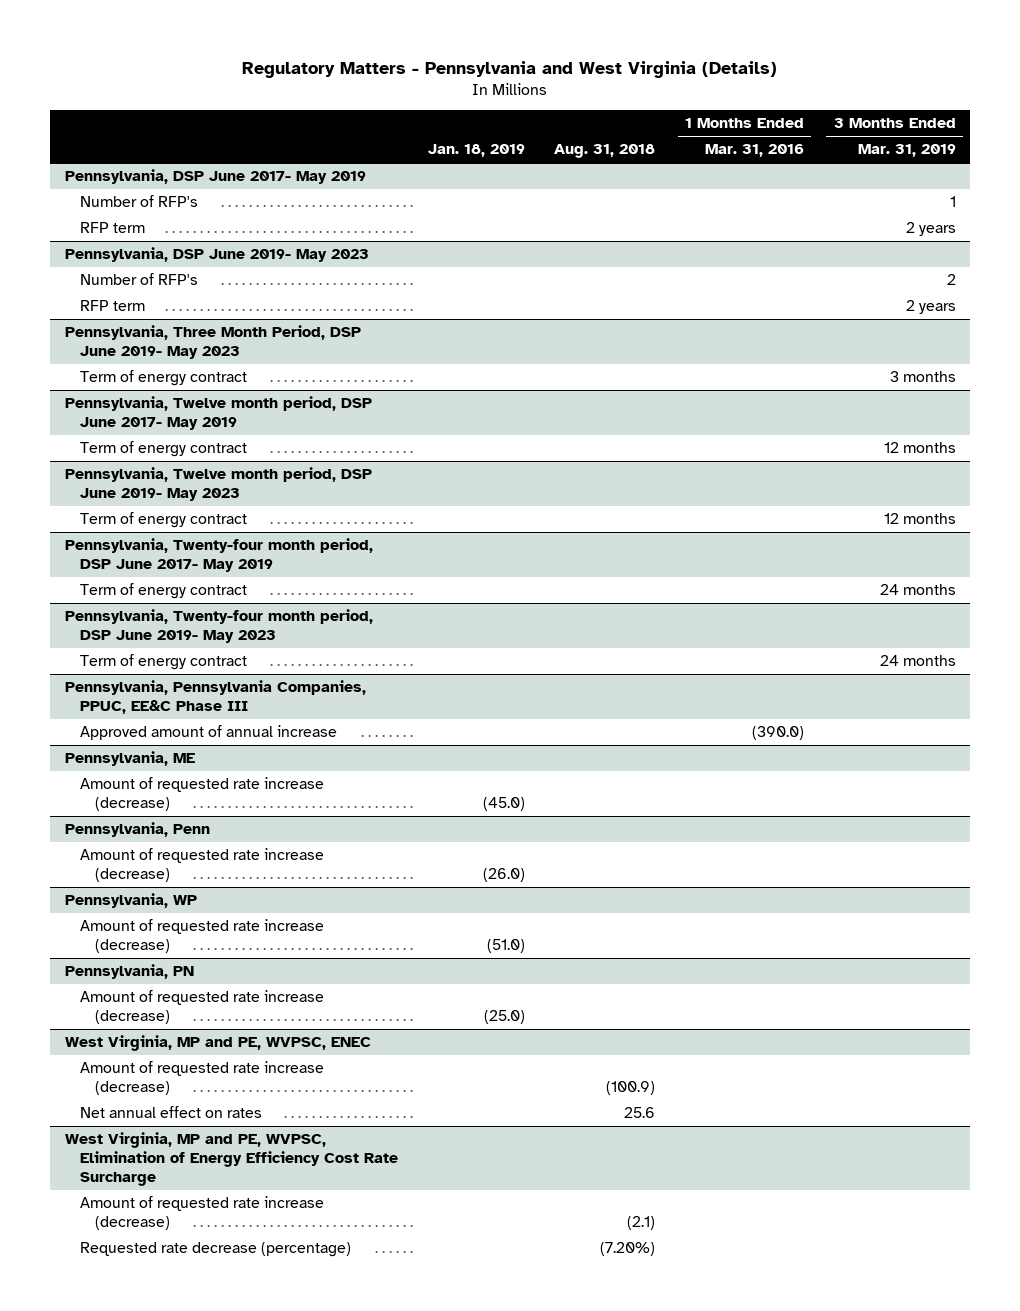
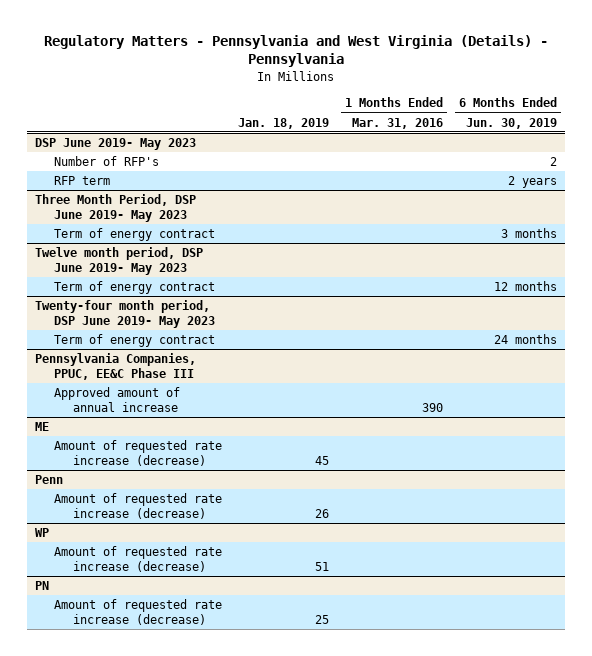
- Regulatory Matters - Pennsylvania and West Virginia (Details)
+ Regulatory Matters - Pennsylvania and West Virginia (Details) - Pennsylvania
- | Jan. 18, 2019 | Aug. 31, 2018 | 1 Months Ended Mar. 31, 2016 | 3 Months Ended Mar. 31, 2019
+ | Jan. 18, 2019 | 1 Months Ended Mar. 31, 2016 | 6 Months Ended Jun. 30, 2019
- Pennsylvania, DSP June 2017- May 2019
- Number of RFP's | | | | 1
- RFP term | | | | 2 years
- Pennsylvania, DSP June 2019- May 2023
+ DSP June 2019- May 2023
- Pennsylvania, Three Month Period, DSP June 2019- May 2023
+ Three Month Period, DSP June 2019- May 2023
- Pennsylvania, Twelve month period, DSP June 2017- May 2019
- Term of energy contract | | | | 12 months
- Pennsylvania, Twelve month period, DSP June 2019- May 2023
+ Twelve month period, DSP June 2019- May 2023
- Pennsylvania, Twenty-four month period, DSP June 2017- May 2019
- Term of energy contract | | | | 24 months
- Pennsylvania, Twenty-four month period, DSP June 2019- May 2023
+ Twenty-four month period, DSP June 2019- May 2023
- Pennsylvania, Pennsylvania Companies, PPUC, EE&C Phase III
- Approved amount of annual increase | | | (390.0) |
- Pennsylvania, ME
- Amount of requested rate increase (decrease) | (45.0) | | |
- Pennsylvania, Penn
- Amount of requested rate increase (decrease) | (26.0) | | |
- Pennsylvania, WP
- Amount of requested rate increase (decrease) | (51.0) | | |
- Pennsylvania, PN
- Amount of requested rate increase (decrease) | (25.0) | | |
- West Virginia, MP and PE, WVPSC, ENEC
- Amount of requested rate increase (decrease) | | (100.9) | |
- Net annual effect on rates | | 25.6 | |
- West Virginia, MP and PE, WVPSC, Elimination of Energy Efficiency Cost Rate Surcharge
- Amount of requested rate increase (decrease) | | (2.1) | |
- Requested rate decrease (percentage) | | (7.20%) | |
+ Pennsylvania Companies, PPUC, EE&C Phase III
+ Approved amount of annual increase | | 390 |
+ ME
+ Amount of requested rate increase (decrease) | 45 | |
+ Penn
+ Amount of requested rate increase (decrease) | 26 | |
+ WP
+ Amount of requested rate increase (decrease) | 51 | |
+ PN
+ Amount of requested rate increase (decrease) | 25 | |

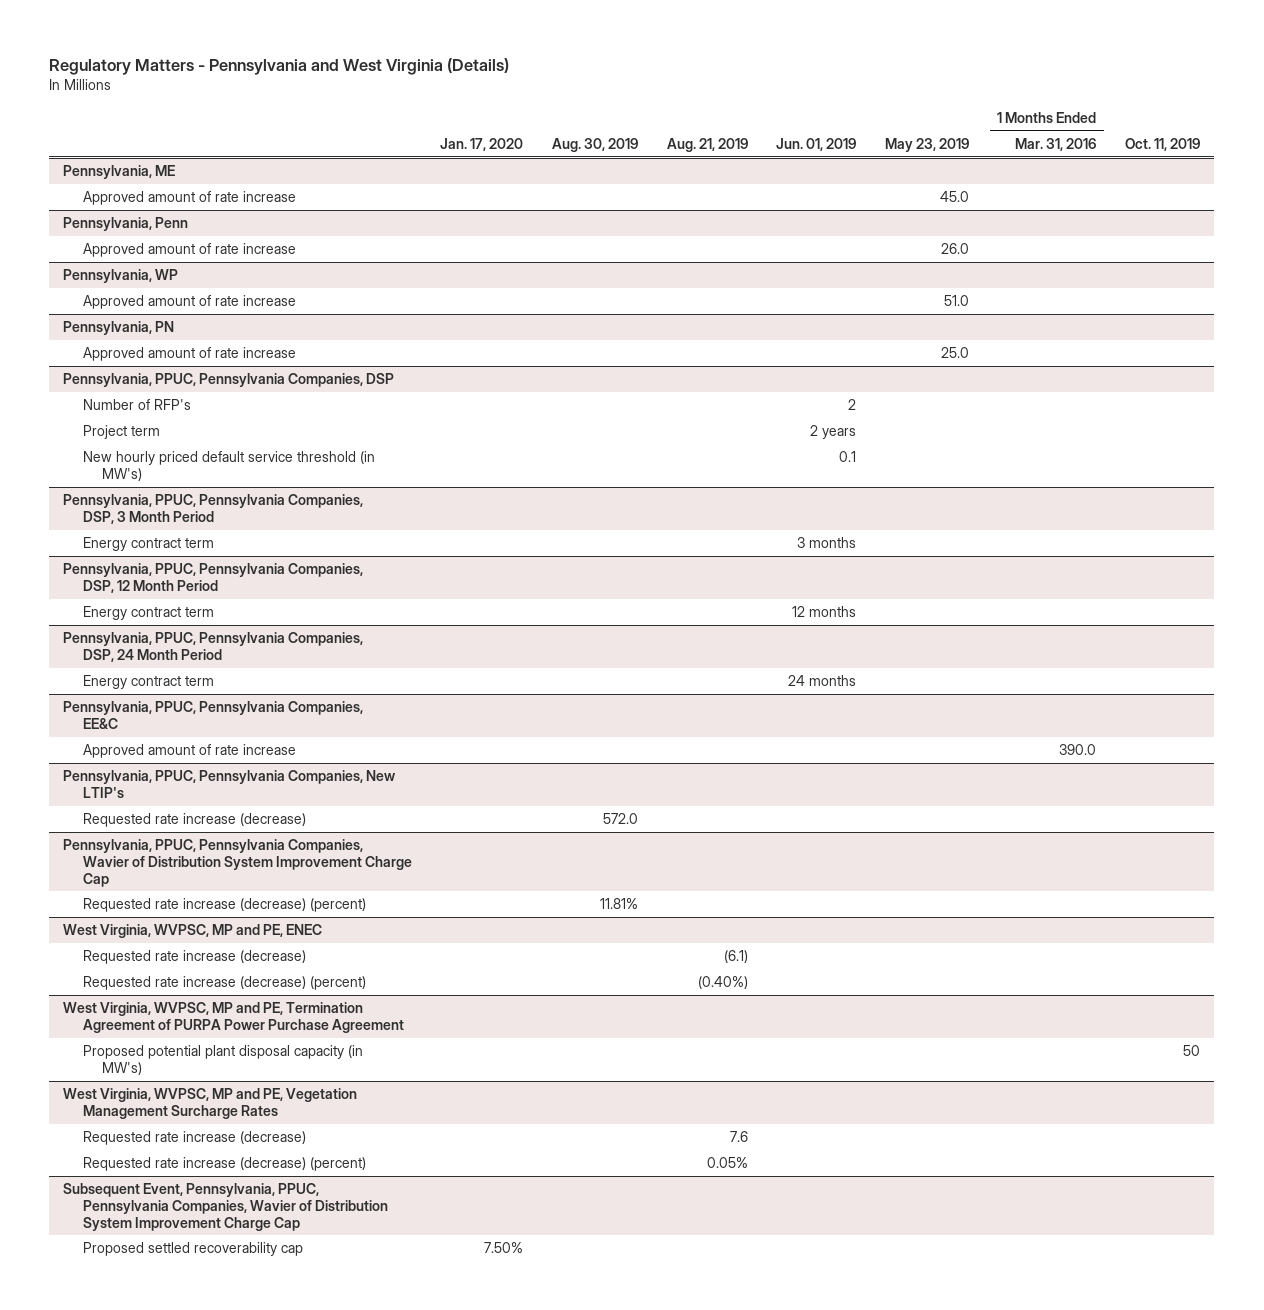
- Regulatory Matters - Pennsylvania and West Virginia (Details) - Pennsylvania
+ Regulatory Matters - Pennsylvania and West Virginia (Details)
- | Jan. 18, 2019 | 1 Months Ended Mar. 31, 2016 | 6 Months Ended Jun. 30, 2019
+ | Jan. 17, 2020 | Aug. 30, 2019 | Aug. 21, 2019 | Jun. 01, 2019 | May 23, 2019 | 1 Months Ended Mar. 31, 2016 | Oct. 11, 2019
- DSP June 2019- May 2023
- Number of RFP's | | | 2
- RFP term | | | 2 years
- Three Month Period, DSP June 2019- May 2023
- Term of energy contract | | | 3 months
- Twelve month period, DSP June 2019- May 2023
- Term of energy contract | | | 12 months
- Twenty-four month period, DSP June 2019- May 2023
- Term of energy contract | | | 24 months
- Pennsylvania Companies, PPUC, EE&C Phase III
- Approved amount of annual increase | | 390 |
- ME
- Amount of requested rate increase (decrease) | 45 | |
- Penn
- Amount of requested rate increase (decrease) | 26 | |
- WP
- Amount of requested rate increase (decrease) | 51 | |
- PN
- Amount of requested rate increase (decrease) | 25 | |
+ Pennsylvania, ME
+ Approved amount of rate increase | | | | | 45.0 | |
+ Pennsylvania, Penn
+ Approved amount of rate increase | | | | | 26.0 | |
+ Pennsylvania, WP
+ Approved amount of rate increase | | | | | 51.0 | |
+ Pennsylvania, PN
+ Approved amount of rate increase | | | | | 25.0 | |
+ Pennsylvania, PPUC, Pennsylvania Companies, DSP
+ Number of RFP's | | | | 2 | | |
+ Project term | | | | 2 years | | |
+ New hourly priced default service threshold (in MW's) | | | | 0.1 | | |
+ Pennsylvania, PPUC, Pennsylvania Companies, DSP, 3 Month Period
+ Energy contract term | | | | 3 months | | |
+ Pennsylvania, PPUC, Pennsylvania Companies, DSP, 12 Month Period
+ Energy contract term | | | | 12 months | | |
+ Pennsylvania, PPUC, Pennsylvania Companies, DSP, 24 Month Period
+ Energy contract term | | | | 24 months | | |
+ Pennsylvania, PPUC, Pennsylvania Companies, EE&C
+ Approved amount of rate increase | | | | | | 390.0 |
+ Pennsylvania, PPUC, Pennsylvania Companies, New LTIP's
+ Requested rate increase (decrease) | | 572.0 | | | | |
+ Pennsylvania, PPUC, Pennsylvania Companies, Wavier of Distribution System Improvement Charge Cap
+ Requested rate increase (decrease) (percent) | | 11.81% | | | | |
+ West Virginia, WVPSC, MP and PE, ENEC
+ Requested rate increase (decrease) | | | (6.1) | | | |
+ Requested rate increase (decrease) (percent) | | | (0.40%) | | | |
+ West Virginia, WVPSC, MP and PE, Termination Agreement of PURPA Power Purchase Agreement
+ Proposed potential plant disposal capacity (in MW's) | | | | | | | 50
+ West Virginia, WVPSC, MP and PE, Vegetation Management Surcharge Rates
+ Requested rate increase (decrease) | | | 7.6 | | | |
+ Requested rate increase (decrease) (percent) | | | 0.05% | | | |
+ Subsequent Event, Pennsylvania, PPUC, Pennsylvania Companies, Wavier of Distribution System Improvement Charge Cap
+ Proposed settled recoverability cap | 7.50% | | | | | |

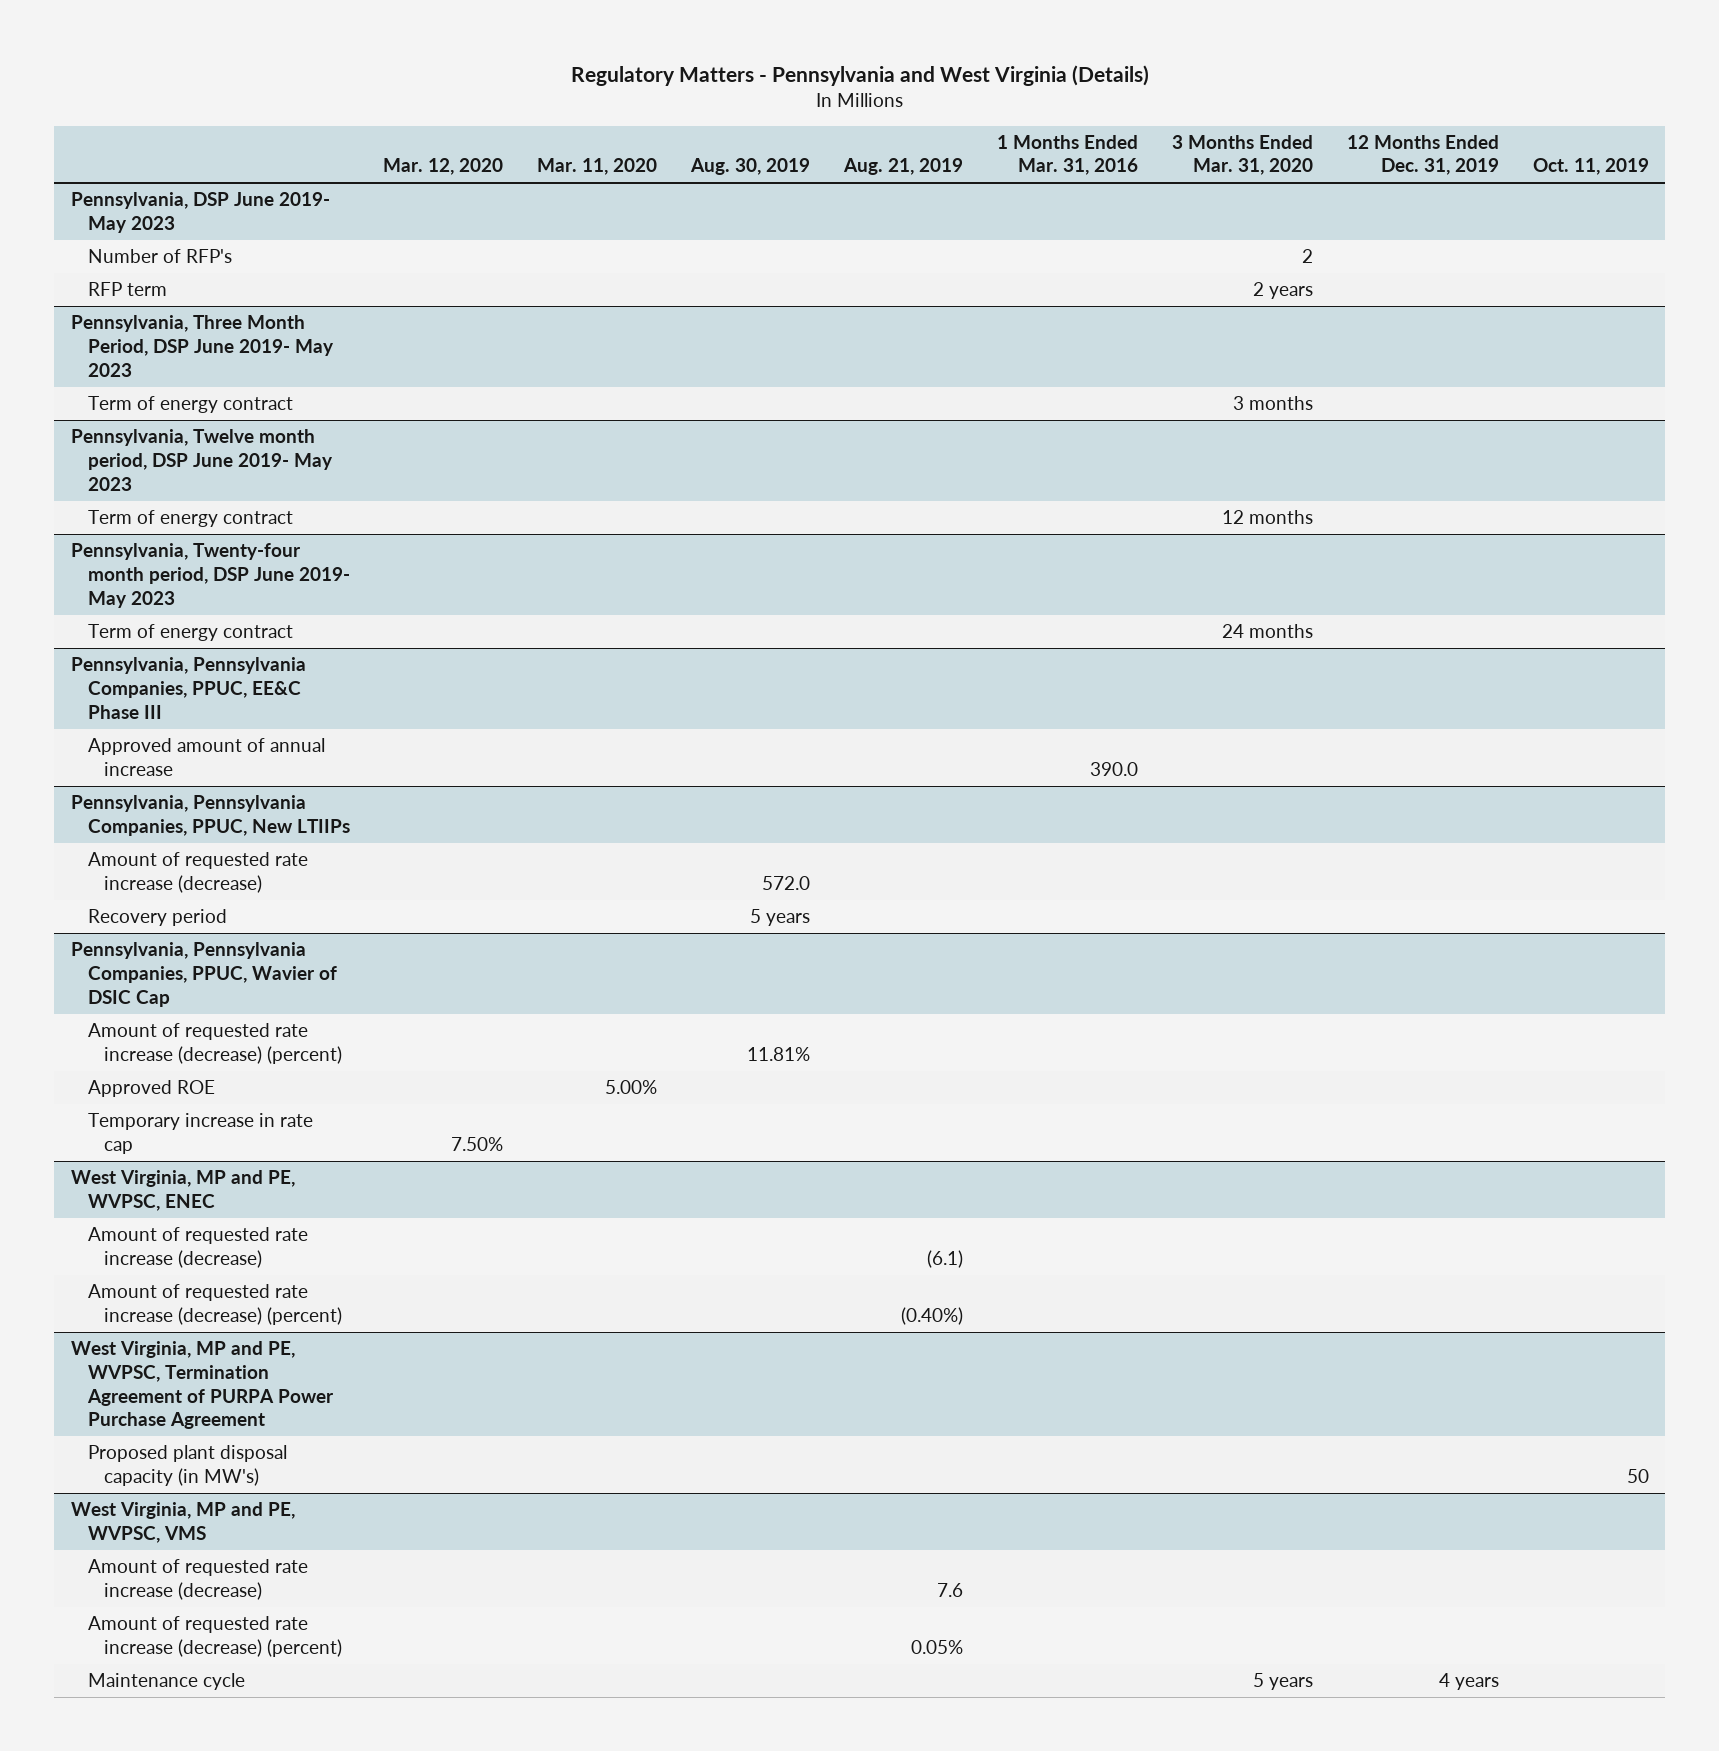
- | Jan. 17, 2020 | Aug. 30, 2019 | Aug. 21, 2019 | Jun. 01, 2019 | May 23, 2019 | 1 Months Ended Mar. 31, 2016 | Oct. 11, 2019
+ | Mar. 12, 2020 | Mar. 11, 2020 | Aug. 30, 2019 | Aug. 21, 2019 | 1 Months Ended Mar. 31, 2016 | 3 Months Ended Mar. 31, 2020 | 12 Months Ended Dec. 31, 2019 | Oct. 11, 2019
- Pennsylvania, ME
- Approved amount of rate increase | | | | | 45.0 | |
- Pennsylvania, Penn
- Approved amount of rate increase | | | | | 26.0 | |
- Pennsylvania, WP
- Approved amount of rate increase | | | | | 51.0 | |
- Pennsylvania, PN
- Approved amount of rate increase | | | | | 25.0 | |
- Pennsylvania, PPUC, Pennsylvania Companies, DSP
- Number of RFP's | | | | 2 | | |
- Project term | | | | 2 years | | |
- New hourly priced default service threshold (in MW's) | | | | 0.1 | | |
- Pennsylvania, PPUC, Pennsylvania Companies, DSP, 3 Month Period
- Energy contract term | | | | 3 months | | |
- Pennsylvania, PPUC, Pennsylvania Companies, DSP, 12 Month Period
- Energy contract term | | | | 12 months | | |
- Pennsylvania, PPUC, Pennsylvania Companies, DSP, 24 Month Period
- Energy contract term | | | | 24 months | | |
- Pennsylvania, PPUC, Pennsylvania Companies, EE&C
- Approved amount of rate increase | | | | | | 390.0 |
- Pennsylvania, PPUC, Pennsylvania Companies, New LTIP's
- Requested rate increase (decrease) | | 572.0 | | | | |
- Pennsylvania, PPUC, Pennsylvania Companies, Wavier of Distribution System Improvement Charge Cap
- Requested rate increase (decrease) (percent) | | 11.81% | | | | |
- West Virginia, WVPSC, MP and PE, ENEC
- Requested rate increase (decrease) | | | (6.1) | | | |
- Requested rate increase (decrease) (percent) | | | (0.40%) | | | |
- West Virginia, WVPSC, MP and PE, Termination Agreement of PURPA Power Purchase Agreement
- Proposed potential plant disposal capacity (in MW's) | | | | | | | 50
- West Virginia, WVPSC, MP and PE, Vegetation Management Surcharge Rates
- Requested rate increase (decrease) | | | 7.6 | | | |
- Requested rate increase (decrease) (percent) | | | 0.05% | | | |
- Subsequent Event, Pennsylvania, PPUC, Pennsylvania Companies, Wavier of Distribution System Improvement Charge Cap
- Proposed settled recoverability cap | 7.50% | | | | | |
+ Pennsylvania, DSP June 2019- May 2023
+ Number of RFP's | | | | | | 2 | |
+ RFP term | | | | | | 2 years | |
+ Pennsylvania, Three Month Period, DSP June 2019- May 2023
+ Term of energy contract | | | | | | 3 months | |
+ Pennsylvania, Twelve month period, DSP June 2019- May 2023
+ Term of energy contract | | | | | | 12 months | |
+ Pennsylvania, Twenty-four month period, DSP June 2019- May 2023
+ Term of energy contract | | | | | | 24 months | |
+ Pennsylvania, Pennsylvania Companies, PPUC, EE&C Phase III
+ Approved amount of annual increase | | | | | 390.0 | | |
+ Pennsylvania, Pennsylvania Companies, PPUC, New LTIIPs
+ Amount of requested rate increase (decrease) | | | 572.0 | | | | |
+ Recovery period | | | 5 years | | | | |
+ Pennsylvania, Pennsylvania Companies, PPUC, Wavier of DSIC Cap
+ Amount of requested rate increase (decrease) (percent) | | | 11.81% | | | | |
+ Approved ROE | | 5.00% | | | | | |
+ Temporary increase in rate cap | 7.50% | | | | | | |
+ West Virginia, MP and PE, WVPSC, ENEC
+ Amount of requested rate increase (decrease) | | | | (6.1) | | | |
+ Amount of requested rate increase (decrease) (percent) | | | | (0.40%) | | | |
+ West Virginia, MP and PE, WVPSC, Termination Agreement of PURPA Power Purchase Agreement
+ Proposed plant disposal capacity (in MW's) | | | | | | | | 50
+ West Virginia, MP and PE, WVPSC, VMS
+ Amount of requested rate increase (decrease) | | | | 7.6 | | | |
+ Amount of requested rate increase (decrease) (percent) | | | | 0.05% | | | |
+ Maintenance cycle | | | | | | 5 years | 4 years |

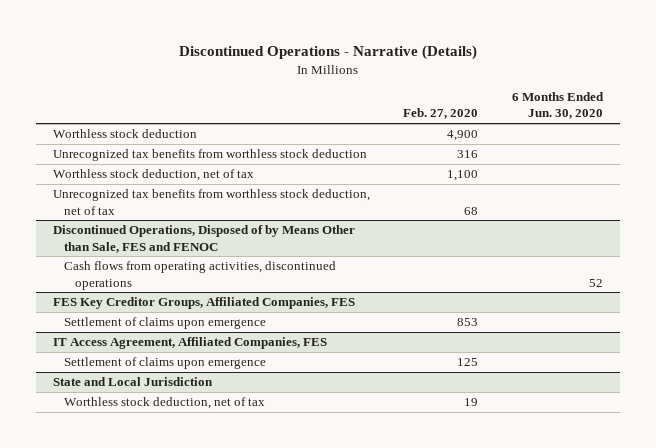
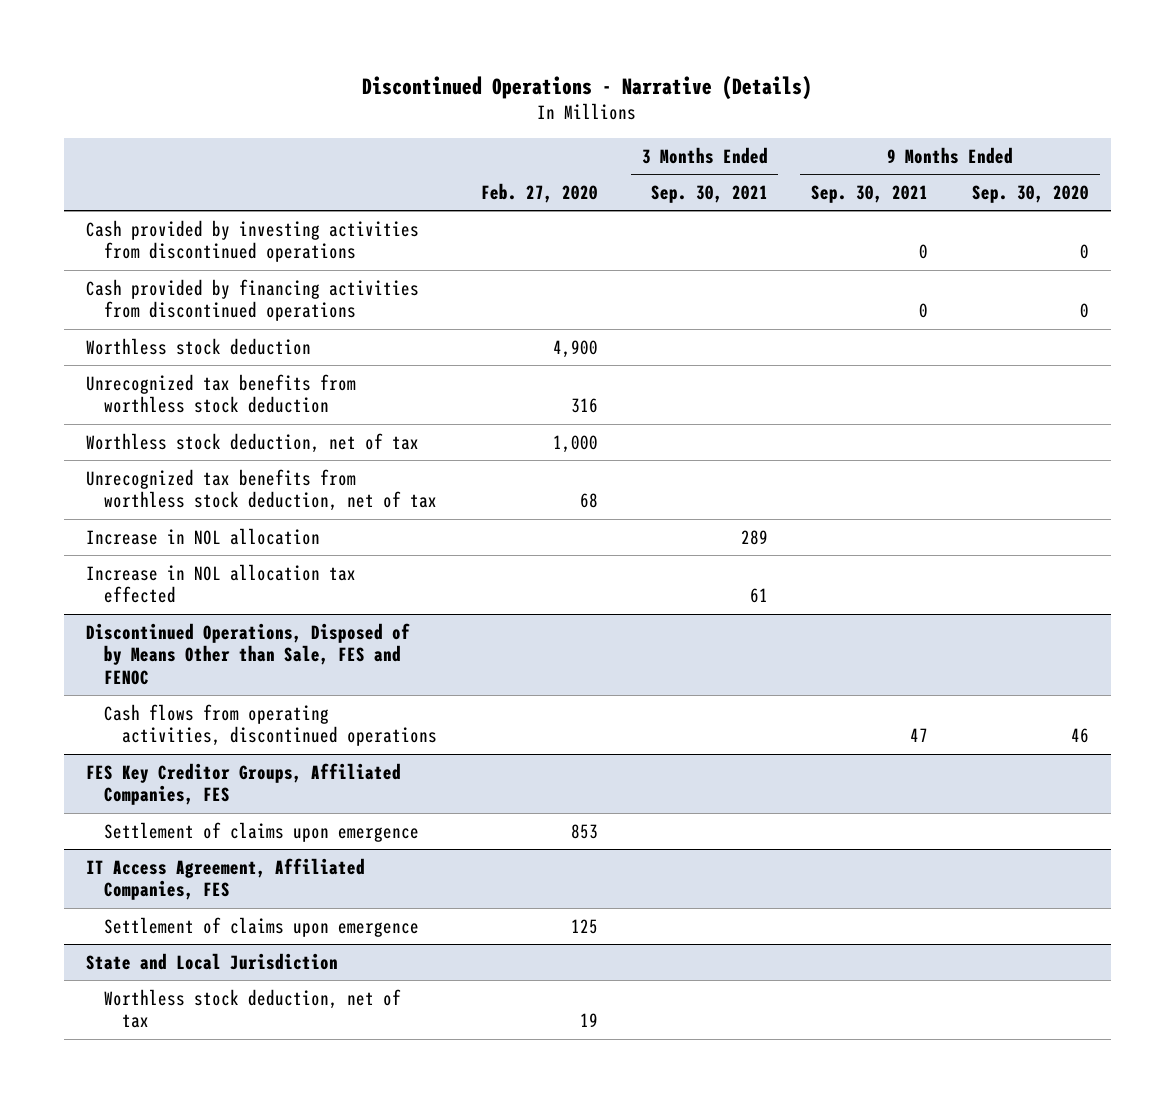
- | Feb. 27, 2020 | 6 Months Ended Jun. 30, 2020
+ | Feb. 27, 2020 | 3 Months Ended Sep. 30, 2021 | 9 Months Ended Sep. 30, 2021 | 9 Months Ended Sep. 30, 2020
+ Cash provided by investing activities from discontinued operations | | | 0 | 0
+ Cash provided by financing activities from discontinued operations | | | 0 | 0
- Worthless stock deduction, net of tax | 1,100 |
+ Worthless stock deduction, net of tax | 1,000 | | |
+ Increase in NOL allocation | | 289 | |
+ Increase in NOL allocation tax effected | | 61 | |

